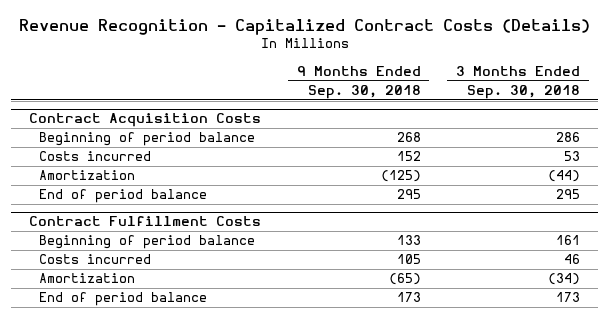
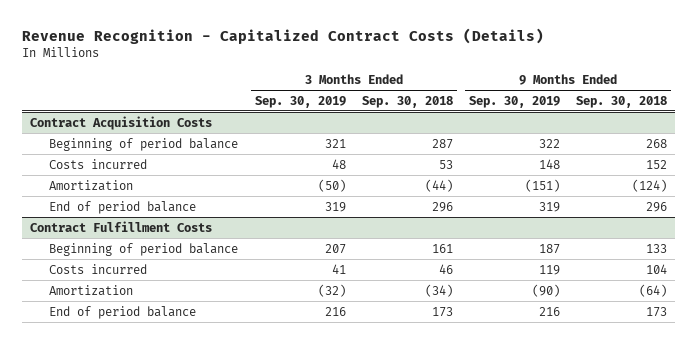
- | 9 Months Ended Sep. 30, 2018 | 3 Months Ended Sep. 30, 2018
+ | 3 Months Ended Sep. 30, 2019 | 3 Months Ended Sep. 30, 2018 | 9 Months Ended Sep. 30, 2019 | 9 Months Ended Sep. 30, 2018
@ Contract Acquisition Costs
- Beginning of period balance | 268 | 286
+ Beginning of period balance | 321 | 287 | 322 | 268
- Amortization | (125) | (44)
- End of period balance | 295 | 295
+ Amortization | (50) | (44) | (151) | (124)
+ End of period balance | 319 | 296 | 319 | 296
@ Contract Fulfillment Costs
- Costs incurred | 105 | 46
- Amortization | (65) | (34)
+ Costs incurred | 41 | 46 | 119 | 104
+ Amortization | (32) | (34) | (90) | (64)

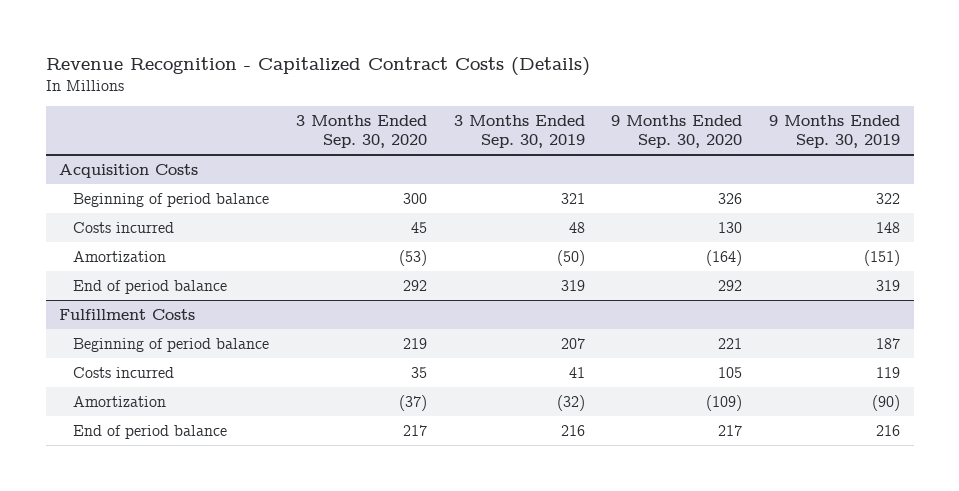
- | 3 Months Ended Sep. 30, 2019 | 3 Months Ended Sep. 30, 2018 | 9 Months Ended Sep. 30, 2019 | 9 Months Ended Sep. 30, 2018
+ | 3 Months Ended Sep. 30, 2020 | 3 Months Ended Sep. 30, 2019 | 9 Months Ended Sep. 30, 2020 | 9 Months Ended Sep. 30, 2019
- Contract Acquisition Costs
+ Acquisition Costs
- Contract Fulfillment Costs
+ Fulfillment Costs

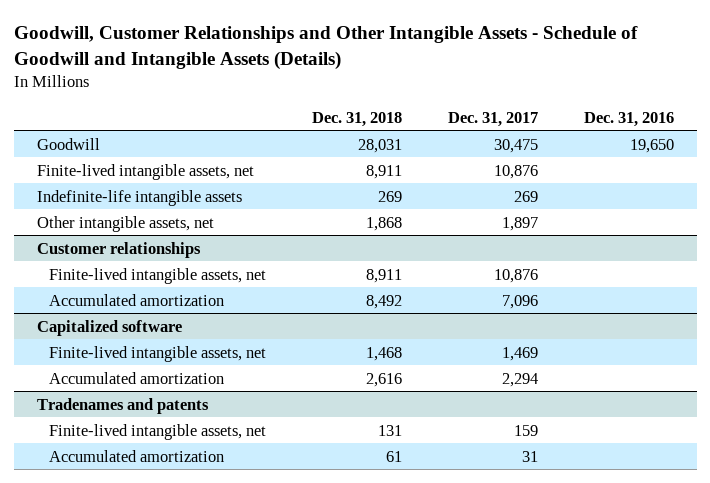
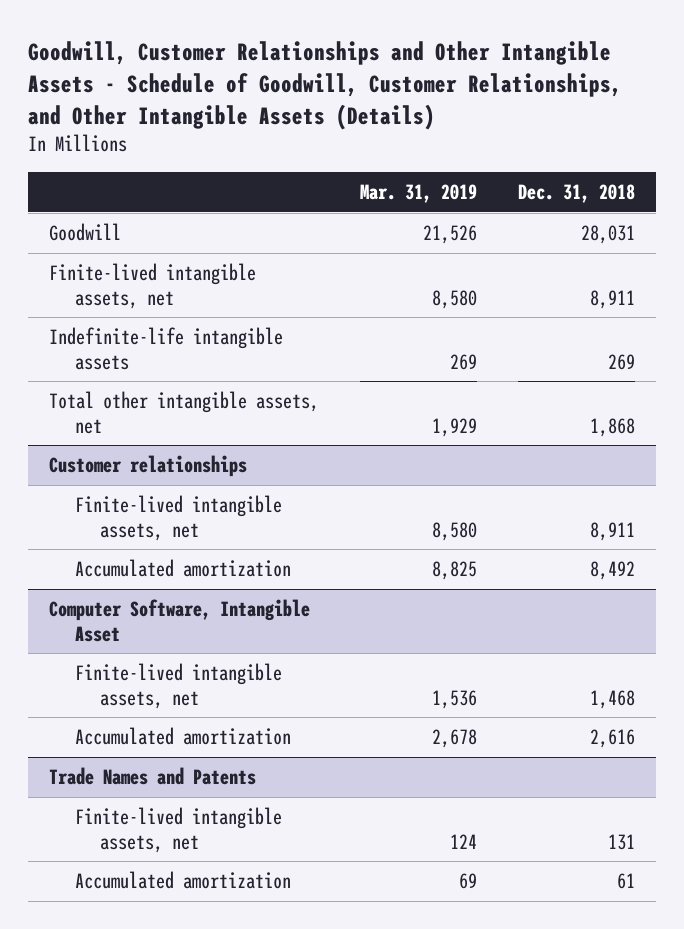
- Goodwill, Customer Relationships and Other Intangible Assets - Schedule of Goodwill and Intangible Assets (Details)
+ Goodwill, Customer Relationships and Other Intangible Assets - Schedule of Goodwill, Customer Relationships, and Other Intangible Assets (Details)
- | Dec. 31, 2018 | Dec. 31, 2017 | Dec. 31, 2016
+ | Mar. 31, 2019 | Dec. 31, 2018
- Other intangible assets, net | 1,868 | 1,897 |
+ Total other intangible assets, net | 1,929 | 1,868
- Capitalized software
+ Computer Software, Intangible Asset
- Tradenames and patents
+ Trade Names and Patents

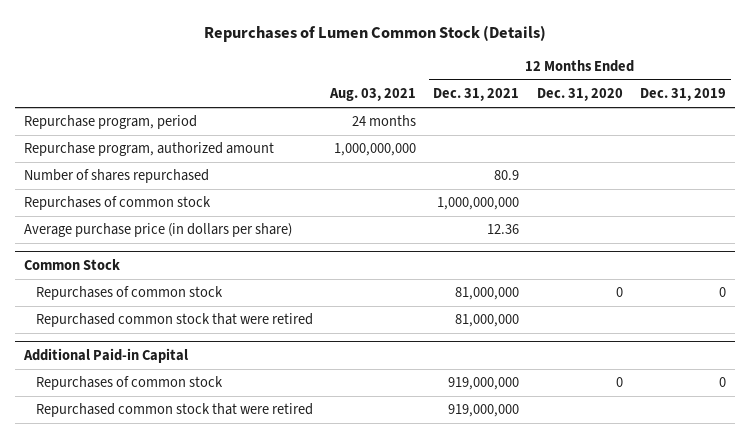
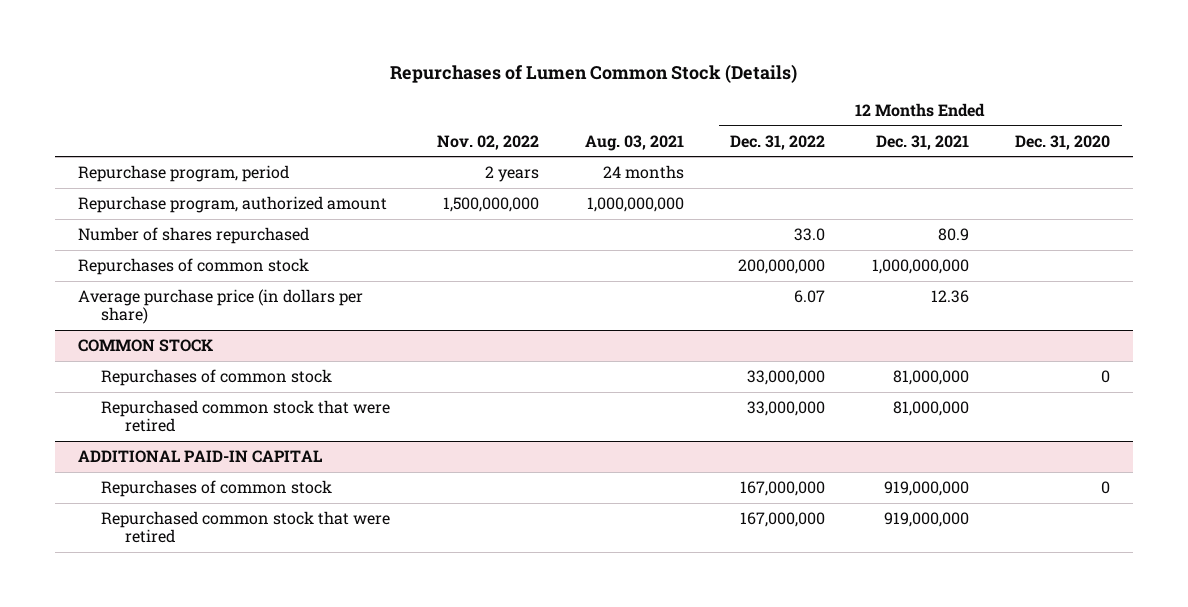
- | Aug. 03, 2021 | 12 Months Ended Dec. 31, 2021 | 12 Months Ended Dec. 31, 2020 | 12 Months Ended Dec. 31, 2019
+ | Nov. 02, 2022 | Aug. 03, 2021 | 12 Months Ended Dec. 31, 2022 | 12 Months Ended Dec. 31, 2021 | 12 Months Ended Dec. 31, 2020
- Common Stock
+ COMMON STOCK
- Additional Paid-in Capital
+ ADDITIONAL PAID-IN CAPITAL

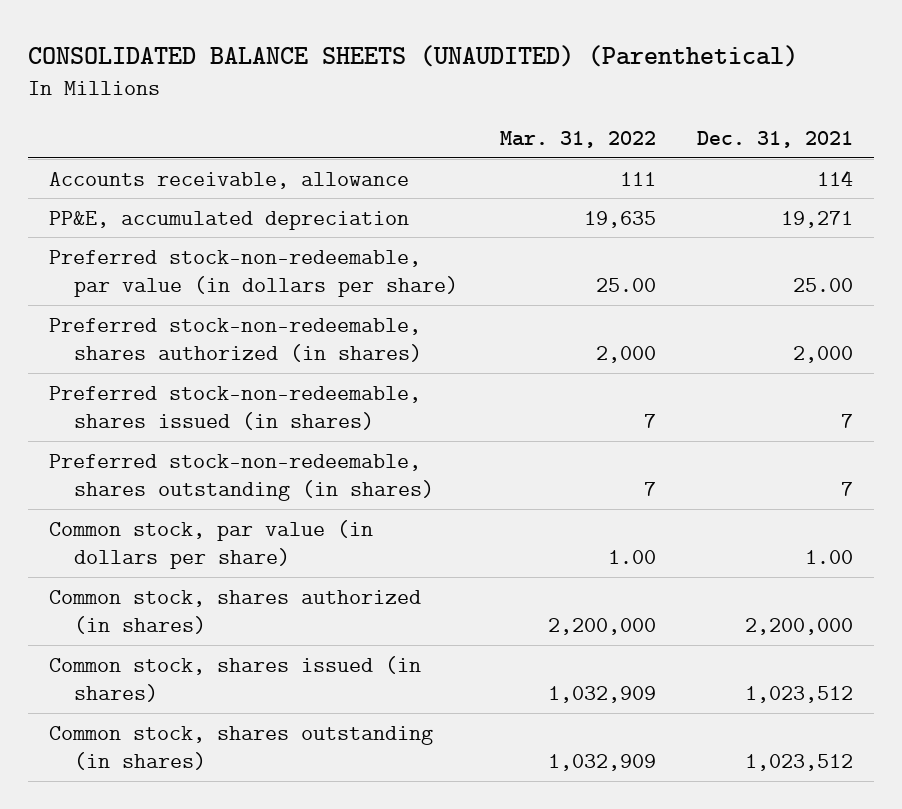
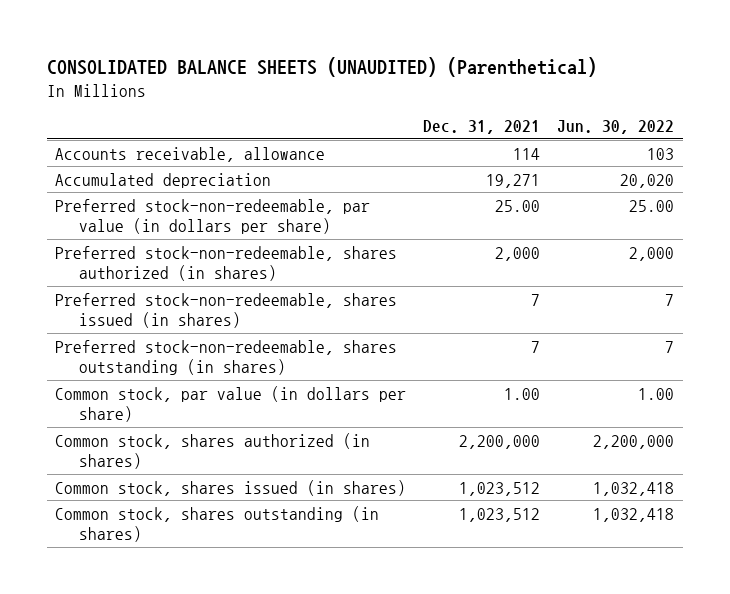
- | Mar. 31, 2022 | Dec. 31, 2021
+ | Dec. 31, 2021 | Jun. 30, 2022
- PP&E, accumulated depreciation | 19,635 | 19,271
+ Accumulated depreciation | 19,271 | 20,020

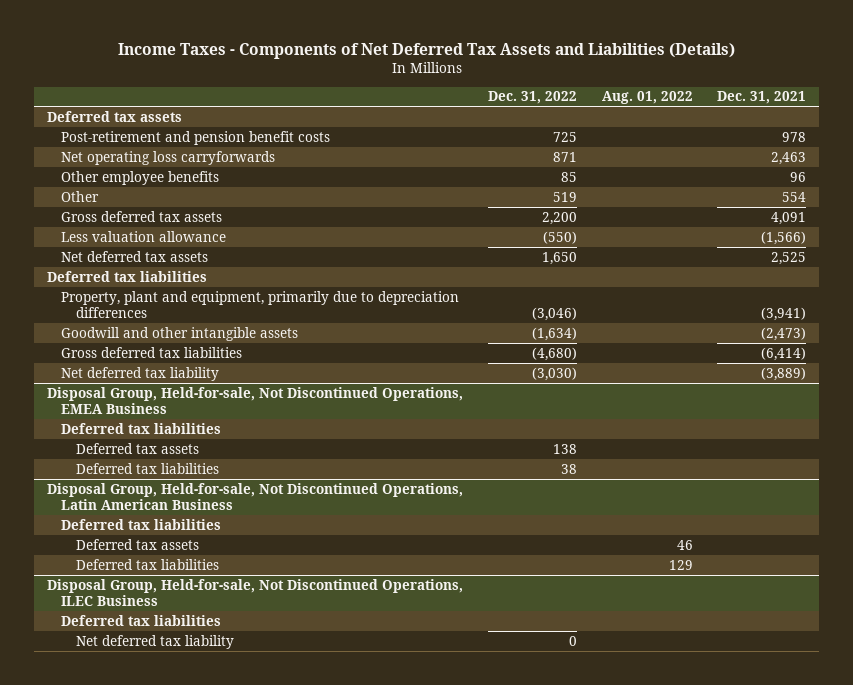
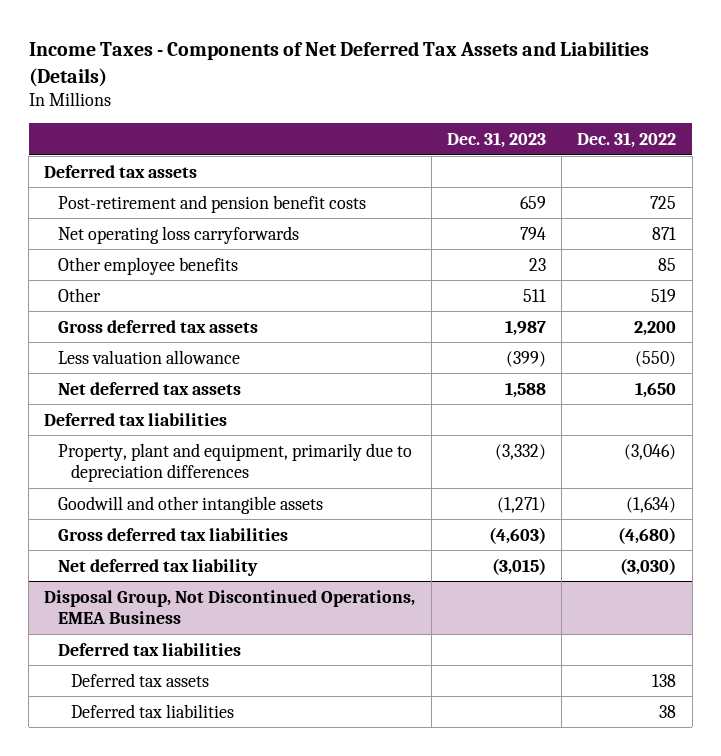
- | Dec. 31, 2022 | Aug. 01, 2022 | Dec. 31, 2021
+ | Dec. 31, 2023 | Dec. 31, 2022
- Disposal Group, Held-for-sale, Not Discontinued Operations, EMEA Business
+ Disposal Group, Not Discontinued Operations, EMEA Business
- Disposal Group, Held-for-sale, Not Discontinued Operations, Latin American Business
- Deferred tax liabilities
- Deferred tax assets | | 46 |
- Deferred tax liabilities | | 129 |
- Disposal Group, Held-for-sale, Not Discontinued Operations, ILEC Business
- Deferred tax liabilities
- Net deferred tax liability | 0 | |

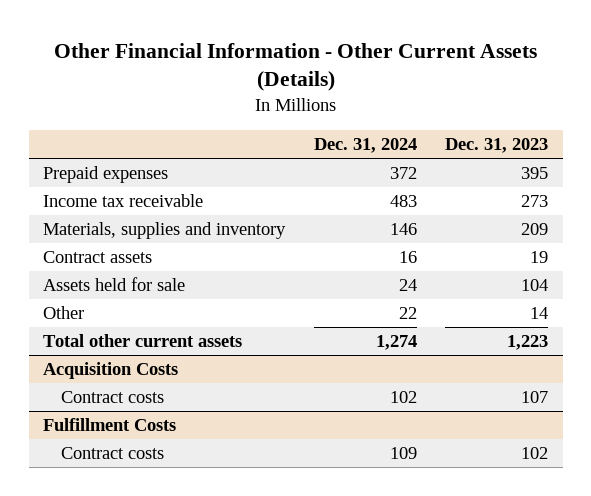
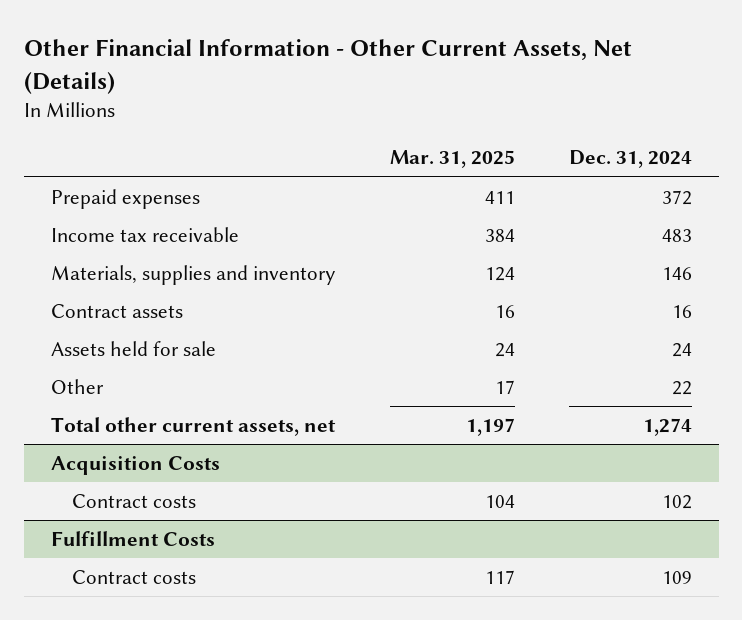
- Other Financial Information - Other Current Assets (Details)
+ Other Financial Information - Other Current Assets, Net (Details)
- | Dec. 31, 2024 | Dec. 31, 2023
+ | Mar. 31, 2025 | Dec. 31, 2024
- Total other current assets | 1,274 | 1,223
+ Total other current assets, net | 1,197 | 1,274

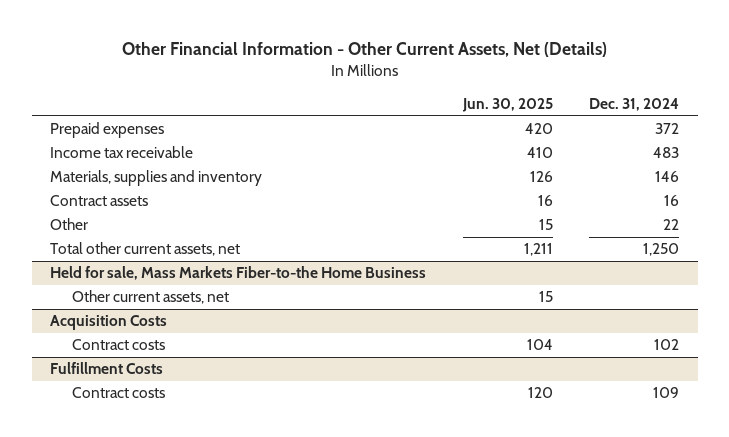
- | Mar. 31, 2025 | Dec. 31, 2024
+ | Jun. 30, 2025 | Dec. 31, 2024
- Assets held for sale | 24 | 24
- Total other current assets, net | 1,197 | 1,274
+ Total other current assets, net | 1,211 | 1,250
+ Held for sale, Mass Markets Fiber-to-the Home Business
+ Other current assets, net | 15 |

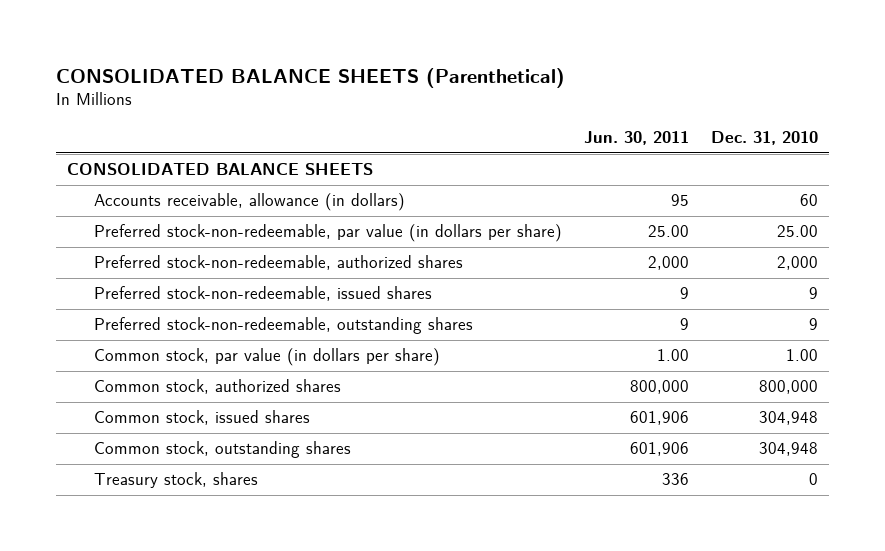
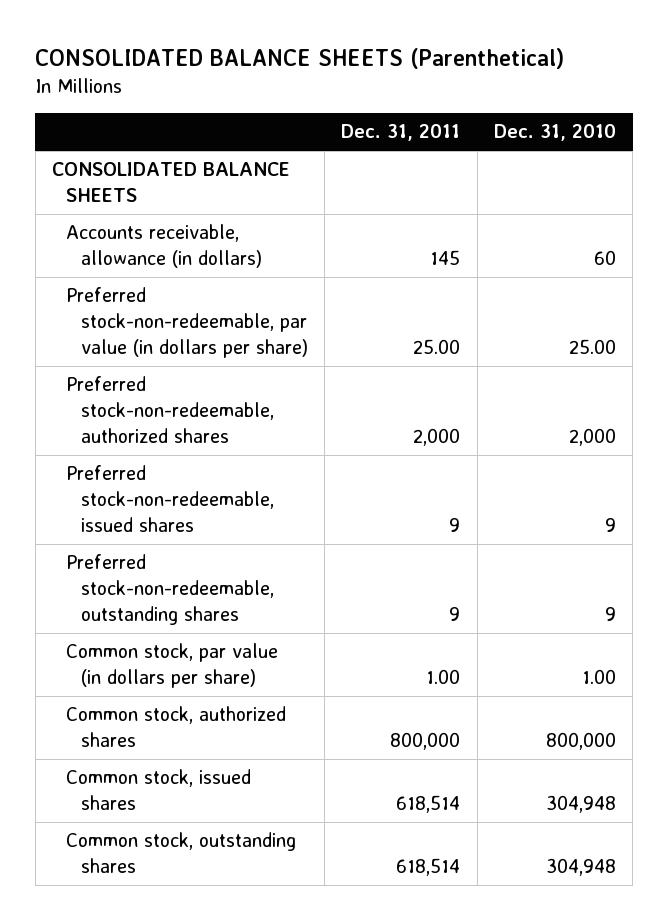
- | Jun. 30, 2011 | Dec. 31, 2010
+ | Dec. 31, 2011 | Dec. 31, 2010
- Treasury stock, shares | 336 | 0

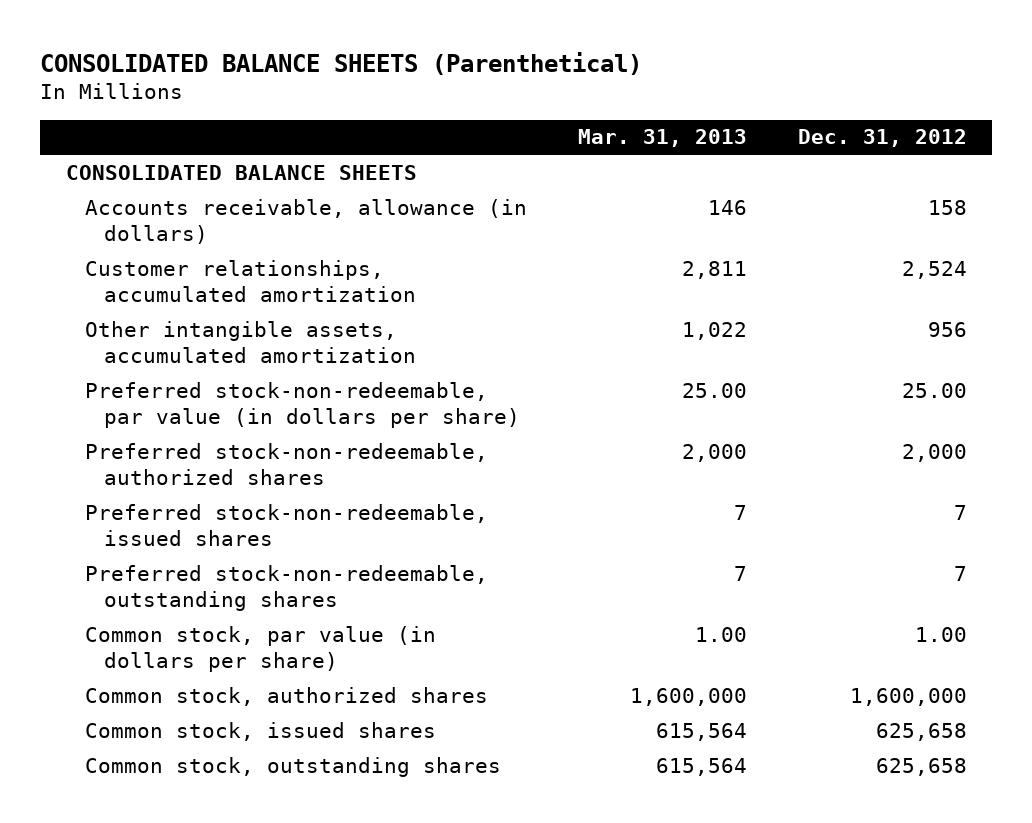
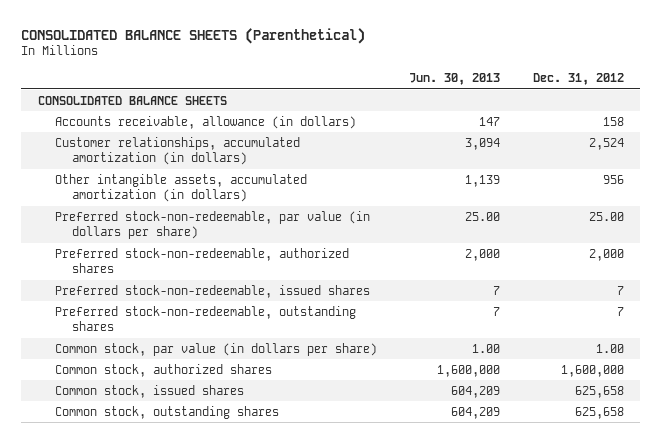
- | Mar. 31, 2013 | Dec. 31, 2012
+ | Jun. 30, 2013 | Dec. 31, 2012
- Customer relationships, accumulated amortization | 2,811 | 2,524
- Other intangible assets, accumulated amortization | 1,022 | 956
+ Customer relationships, accumulated amortization (in dollars) | 3,094 | 2,524
+ Other intangible assets, accumulated amortization (in dollars) | 1,139 | 956

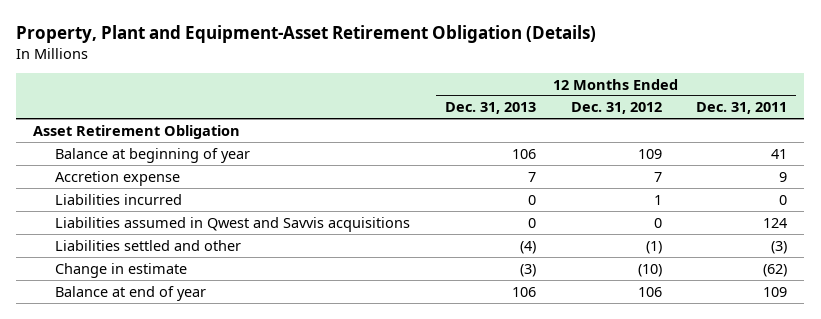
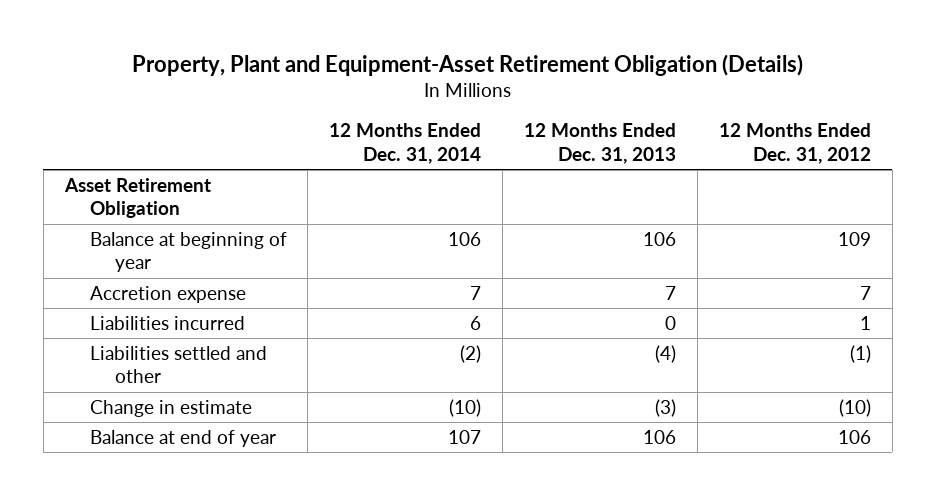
- | 12 Months Ended Dec. 31, 2013 | 12 Months Ended Dec. 31, 2012 | 12 Months Ended Dec. 31, 2011
+ | 12 Months Ended Dec. 31, 2014 | 12 Months Ended Dec. 31, 2013 | 12 Months Ended Dec. 31, 2012
- Liabilities assumed in Qwest and Savvis acquisitions | 0 | 0 | 124

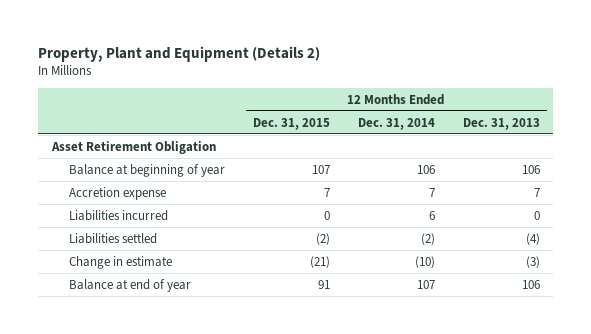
- Property, Plant and Equipment-Asset Retirement Obligation (Details)
+ Property, Plant and Equipment (Details 2)
- | 12 Months Ended Dec. 31, 2014 | 12 Months Ended Dec. 31, 2013 | 12 Months Ended Dec. 31, 2012
+ | 12 Months Ended Dec. 31, 2015 | 12 Months Ended Dec. 31, 2014 | 12 Months Ended Dec. 31, 2013
- Liabilities settled and other | (2) | (4) | (1)
+ Liabilities settled | (2) | (2) | (4)

